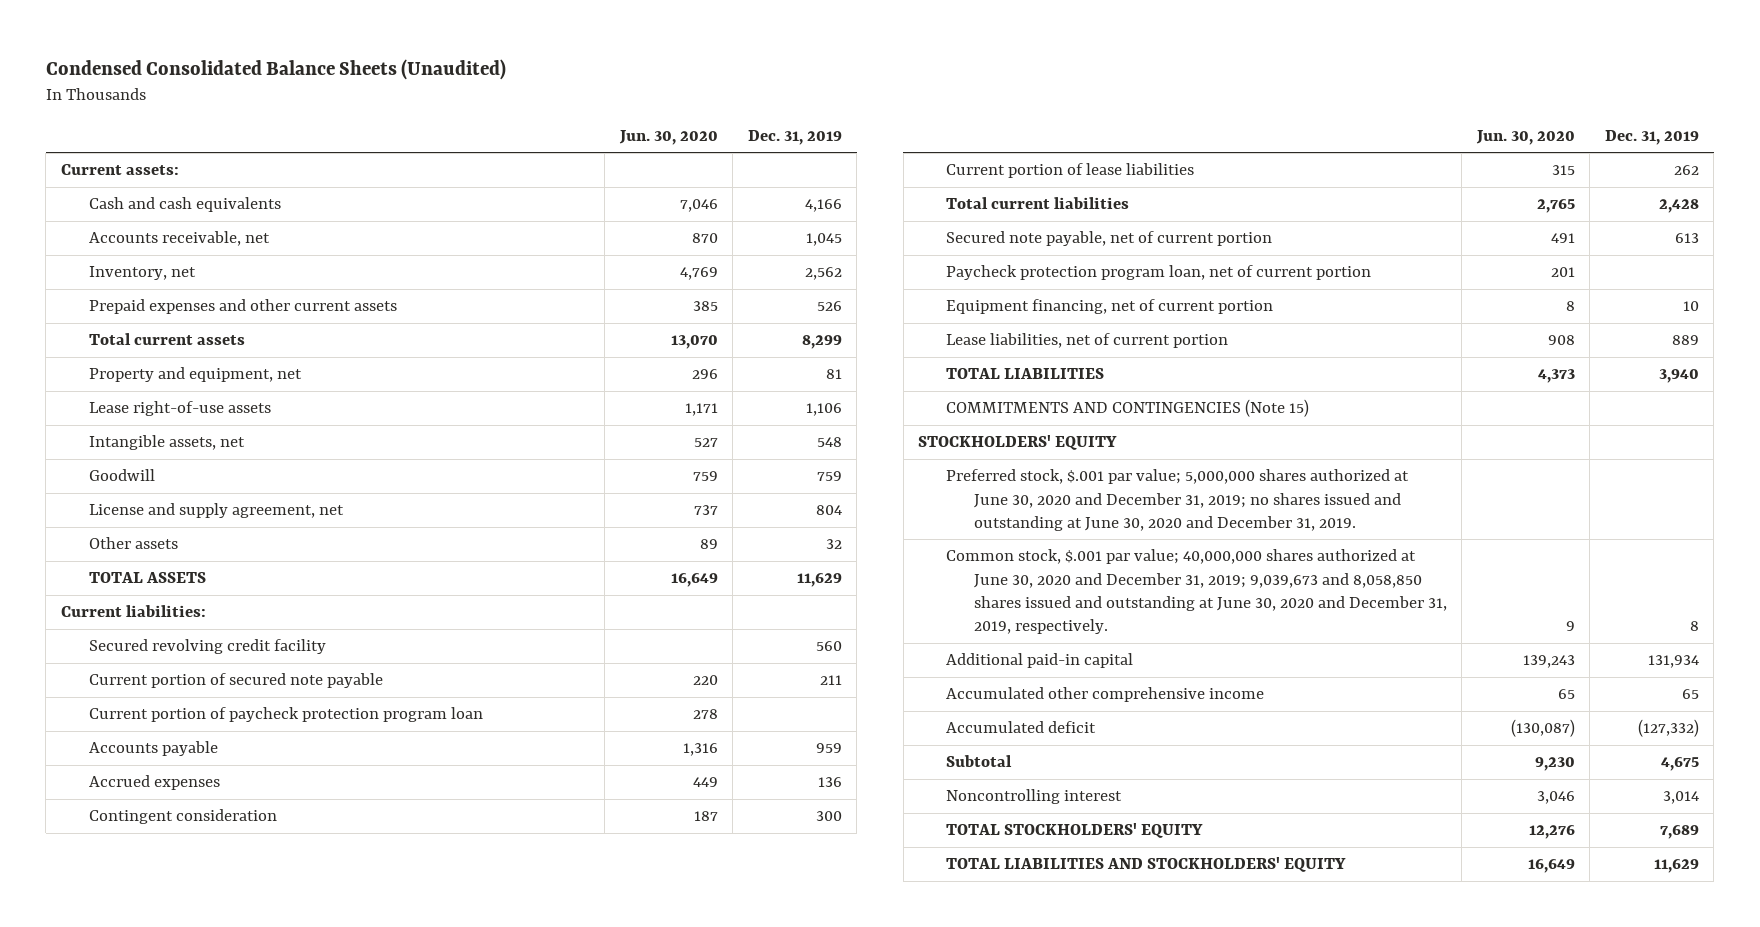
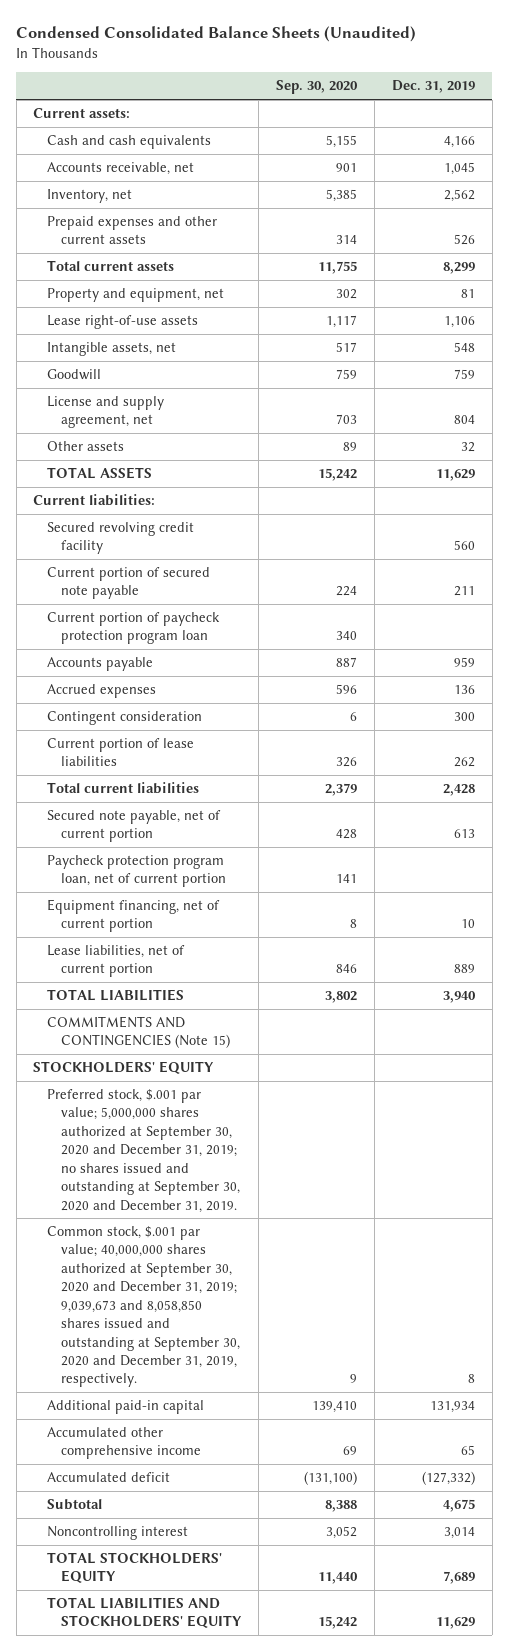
- | Jun. 30, 2020 | Dec. 31, 2019
+ | Sep. 30, 2020 | Dec. 31, 2019
- Preferred stock, $.001 par value; 5,000,000 shares authorized at June 30, 2020 and December 31, 2019; no shares issued and outstanding at June 30, 2020 and December 31, 2019.
- Common stock, $.001 par value; 40,000,000 shares authorized at June 30, 2020 and December 31, 2019; 9,039,673 and 8,058,850 shares issued and outstanding at June 30, 2020 and December 31, 2019, respectively. | 9 | 8
+ Preferred stock, $.001 par value; 5,000,000 shares authorized at September 30, 2020 and December 31, 2019; no shares issued and outstanding at September 30, 2020 and December 31, 2019.
+ Common stock, $.001 par value; 40,000,000 shares authorized at September 30, 2020 and December 31, 2019; 9,039,673 and 8,058,850 shares issued and outstanding at September 30, 2020 and December 31, 2019, respectively. | 9 | 8

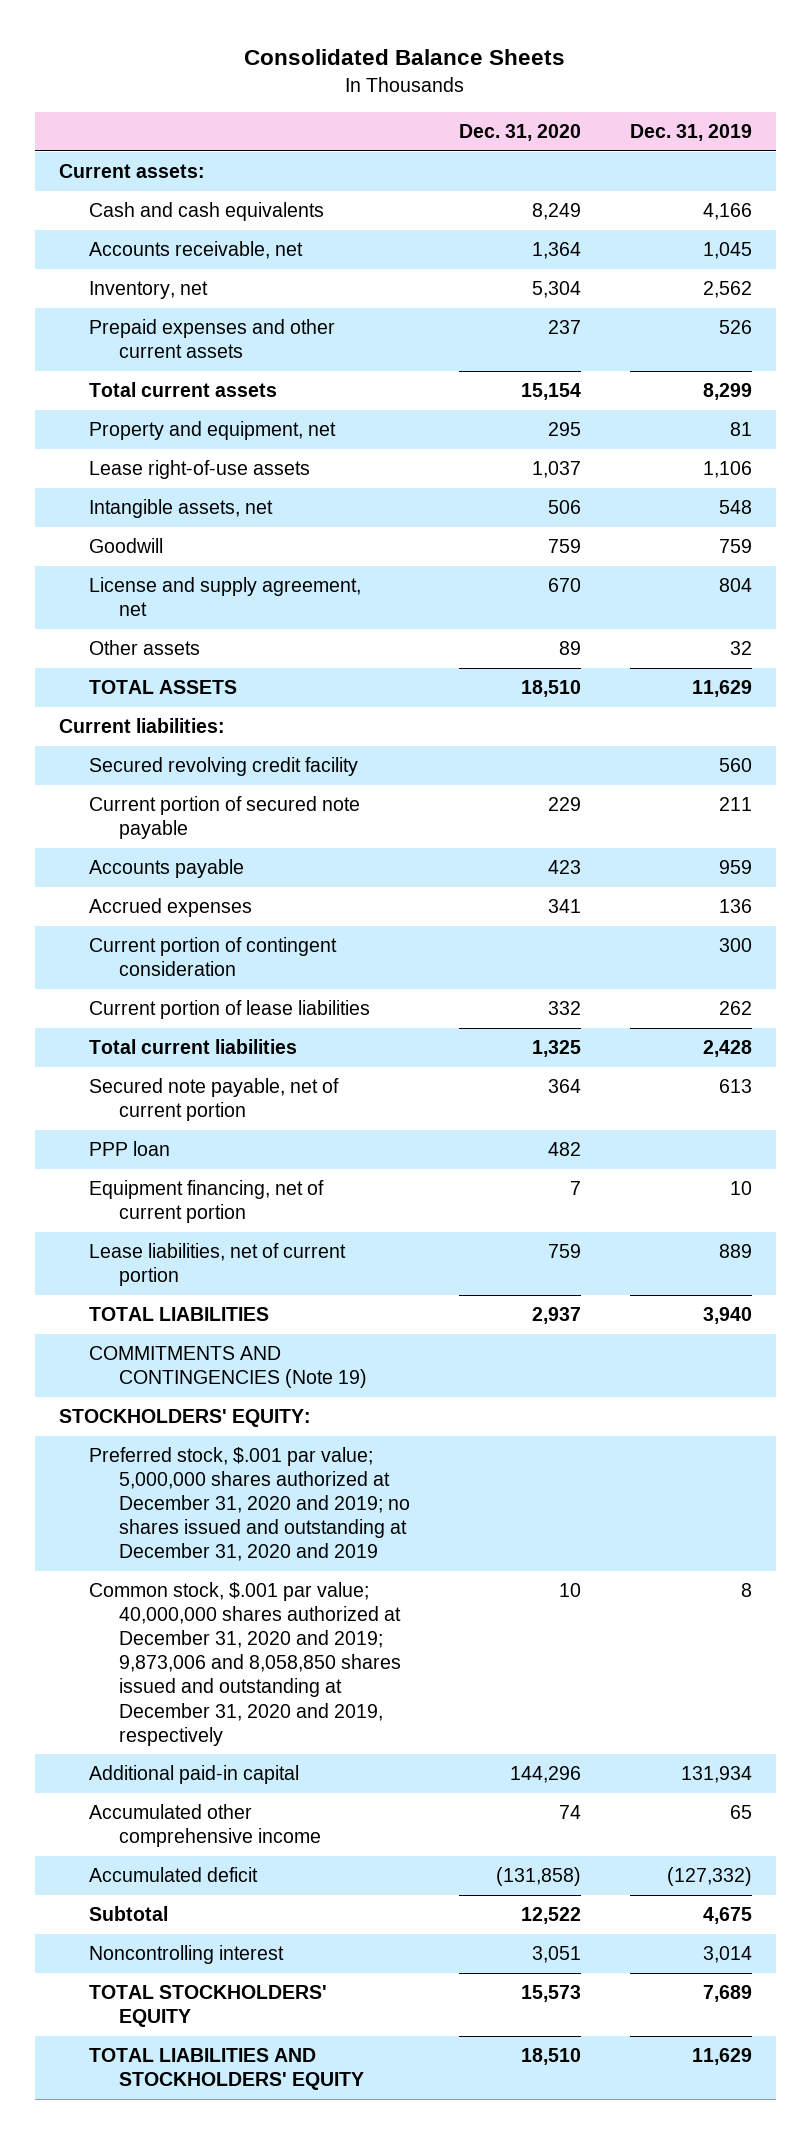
- Condensed Consolidated Balance Sheets (Unaudited)
+ Consolidated Balance Sheets
- | Sep. 30, 2020 | Dec. 31, 2019
+ | Dec. 31, 2020 | Dec. 31, 2019
- Current portion of paycheck protection program loan | 340 |
- Contingent consideration | 6 | 300
+ Current portion of contingent consideration | | 300
- Paycheck protection program loan, net of current portion | 141 |
+ PPP loan | 482 |
- COMMITMENTS AND CONTINGENCIES (Note 15)
- STOCKHOLDERS' EQUITY
- Preferred stock, $.001 par value; 5,000,000 shares authorized at September 30, 2020 and December 31, 2019; no shares issued and outstanding at September 30, 2020 and December 31, 2019.
- Common stock, $.001 par value; 40,000,000 shares authorized at September 30, 2020 and December 31, 2019; 9,039,673 and 8,058,850 shares issued and outstanding at September 30, 2020 and December 31, 2019, respectively. | 9 | 8
+ COMMITMENTS AND CONTINGENCIES (Note 19)
+ STOCKHOLDERS' EQUITY:
+ Preferred stock, $.001 par value; 5,000,000 shares authorized at December 31, 2020 and 2019; no shares issued and outstanding at December 31, 2020 and 2019
+ Common stock, $.001 par value; 40,000,000 shares authorized at December 31, 2020 and 2019; 9,873,006 and 8,058,850 shares issued and outstanding at December 31, 2020 and 2019, respectively | 10 | 8

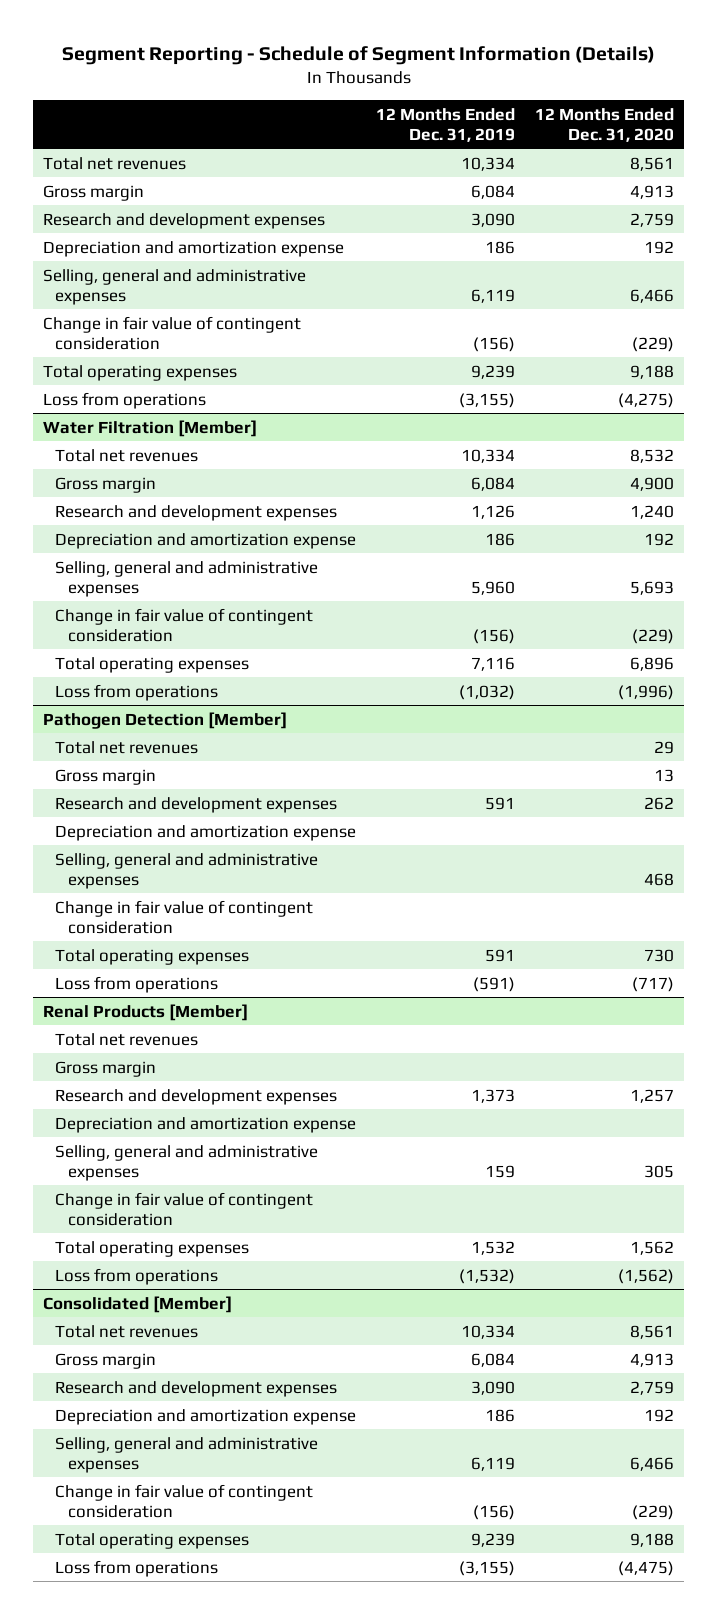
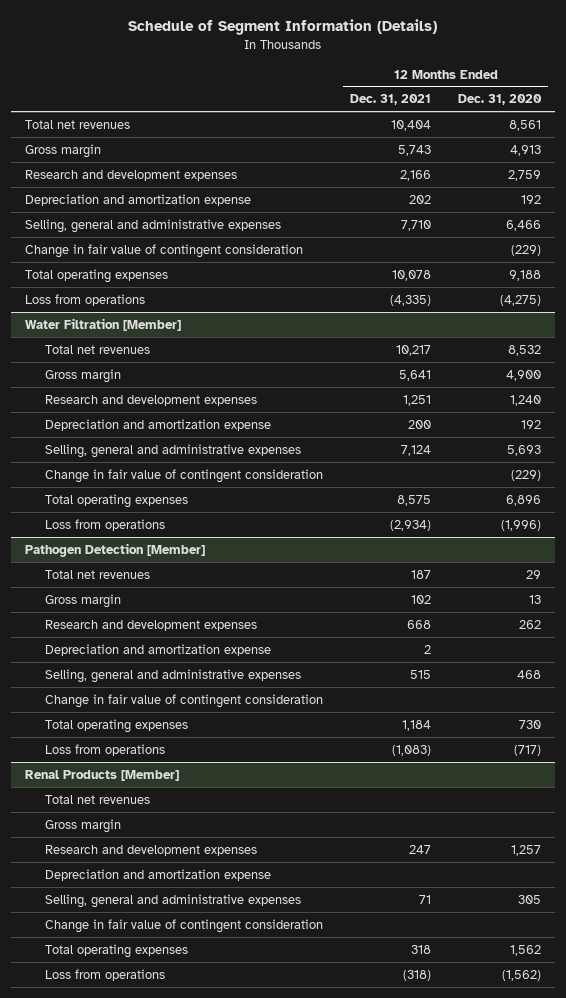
- Segment Reporting - Schedule of Segment Information (Details)
+ Schedule of Segment Information (Details)
- | 12 Months Ended Dec. 31, 2019 | 12 Months Ended Dec. 31, 2020
+ | 12 Months Ended Dec. 31, 2021 | 12 Months Ended Dec. 31, 2020
- Consolidated [Member]
- Total net revenues | 10,334 | 8,561
- Gross margin | 6,084 | 4,913
- Research and development expenses | 3,090 | 2,759
- Depreciation and amortization expense | 186 | 192
- Selling, general and administrative expenses | 6,119 | 6,466
- Change in fair value of contingent consideration | (156) | (229)
- Total operating expenses | 9,239 | 9,188
- Loss from operations | (3,155) | (4,475)

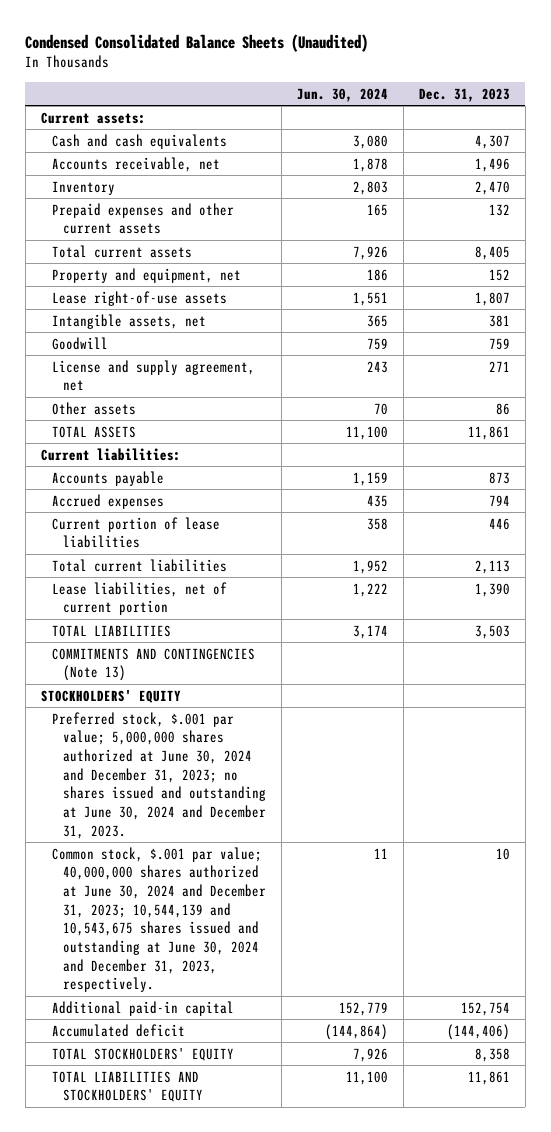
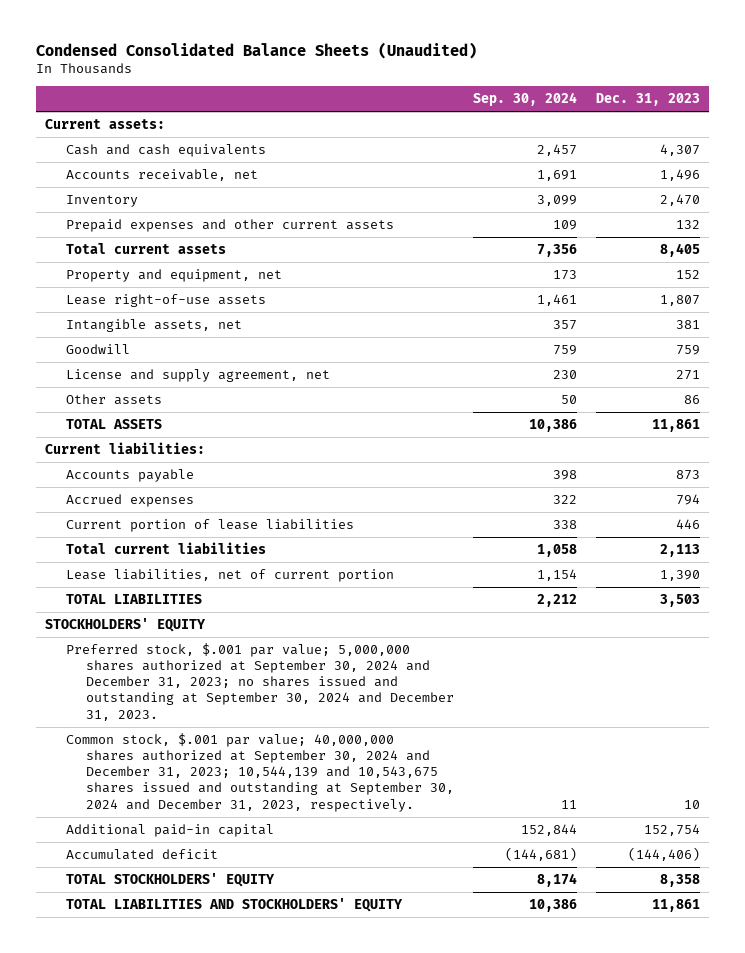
- | Jun. 30, 2024 | Dec. 31, 2023
+ | Sep. 30, 2024 | Dec. 31, 2023
- COMMITMENTS AND CONTINGENCIES (Note 13)
- Preferred stock, $.001 par value; 5,000,000 shares authorized at June 30, 2024 and December 31, 2023; no shares issued and outstanding at June 30, 2024 and December 31, 2023.
- Common stock, $.001 par value; 40,000,000 shares authorized at June 30, 2024 and December 31, 2023; 10,544,139 and 10,543,675 shares issued and outstanding at June 30, 2024 and December 31, 2023, respectively. | 11 | 10
+ Preferred stock, $.001 par value; 5,000,000 shares authorized at September 30, 2024 and December 31, 2023; no shares issued and outstanding at September 30, 2024 and December 31, 2023.
+ Common stock, $.001 par value; 40,000,000 shares authorized at September 30, 2024 and December 31, 2023; 10,544,139 and 10,543,675 shares issued and outstanding at September 30, 2024 and December 31, 2023, respectively. | 11 | 10

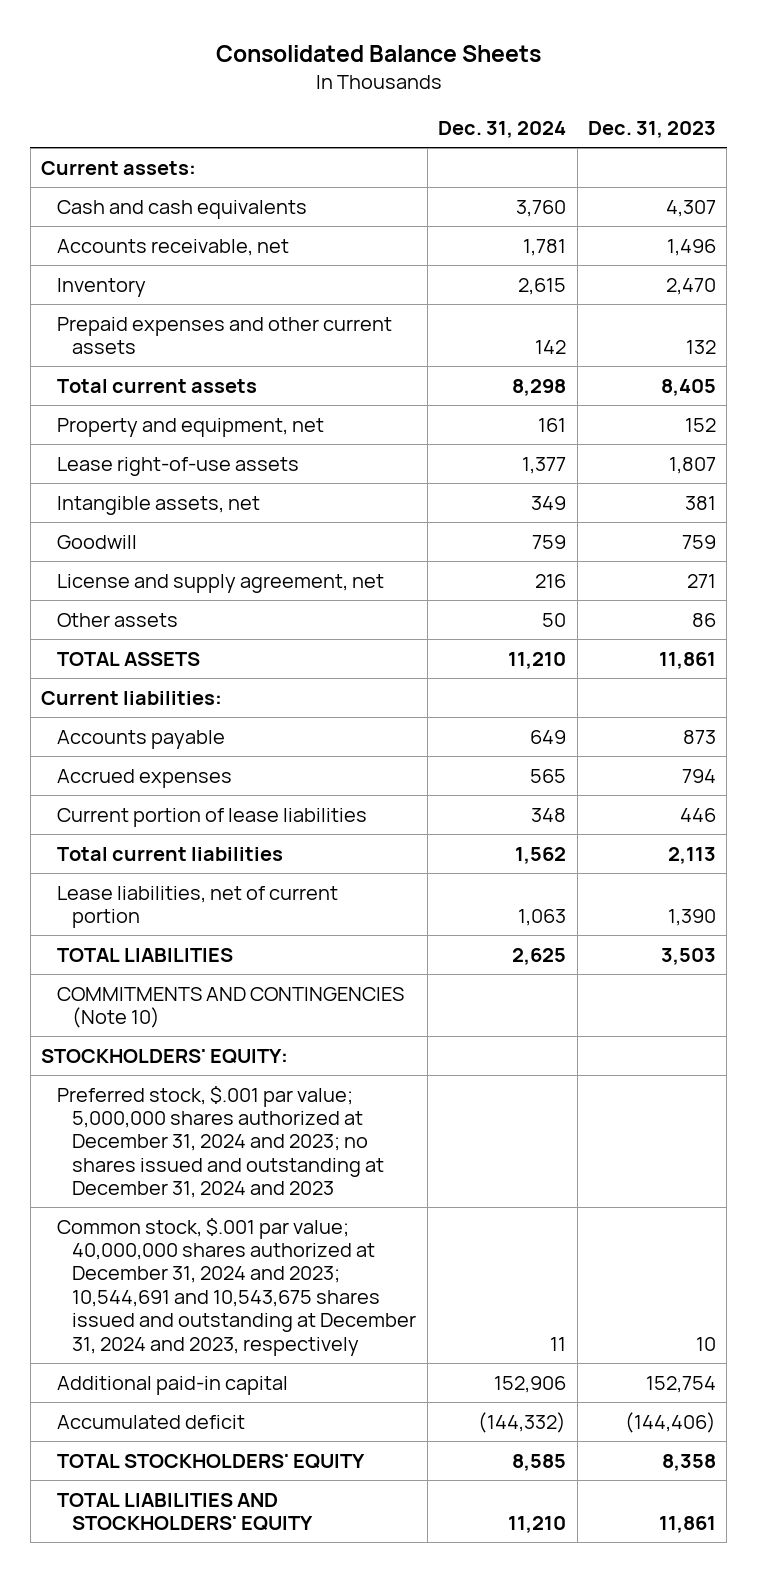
- Condensed Consolidated Balance Sheets (Unaudited)
+ Consolidated Balance Sheets
- | Sep. 30, 2024 | Dec. 31, 2023
+ | Dec. 31, 2024 | Dec. 31, 2023
- STOCKHOLDERS' EQUITY
- Preferred stock, $.001 par value; 5,000,000 shares authorized at September 30, 2024 and December 31, 2023; no shares issued and outstanding at September 30, 2024 and December 31, 2023.
- Common stock, $.001 par value; 40,000,000 shares authorized at September 30, 2024 and December 31, 2023; 10,544,139 and 10,543,675 shares issued and outstanding at September 30, 2024 and December 31, 2023, respectively. | 11 | 10
+ COMMITMENTS AND CONTINGENCIES (Note 10)
+ STOCKHOLDERS' EQUITY:
+ Preferred stock, $.001 par value; 5,000,000 shares authorized at December 31, 2024 and 2023; no shares issued and outstanding at December 31, 2024 and 2023
+ Common stock, $.001 par value; 40,000,000 shares authorized at December 31, 2024 and 2023; 10,544,691 and 10,543,675 shares issued and outstanding at December 31, 2024 and 2023, respectively | 11 | 10

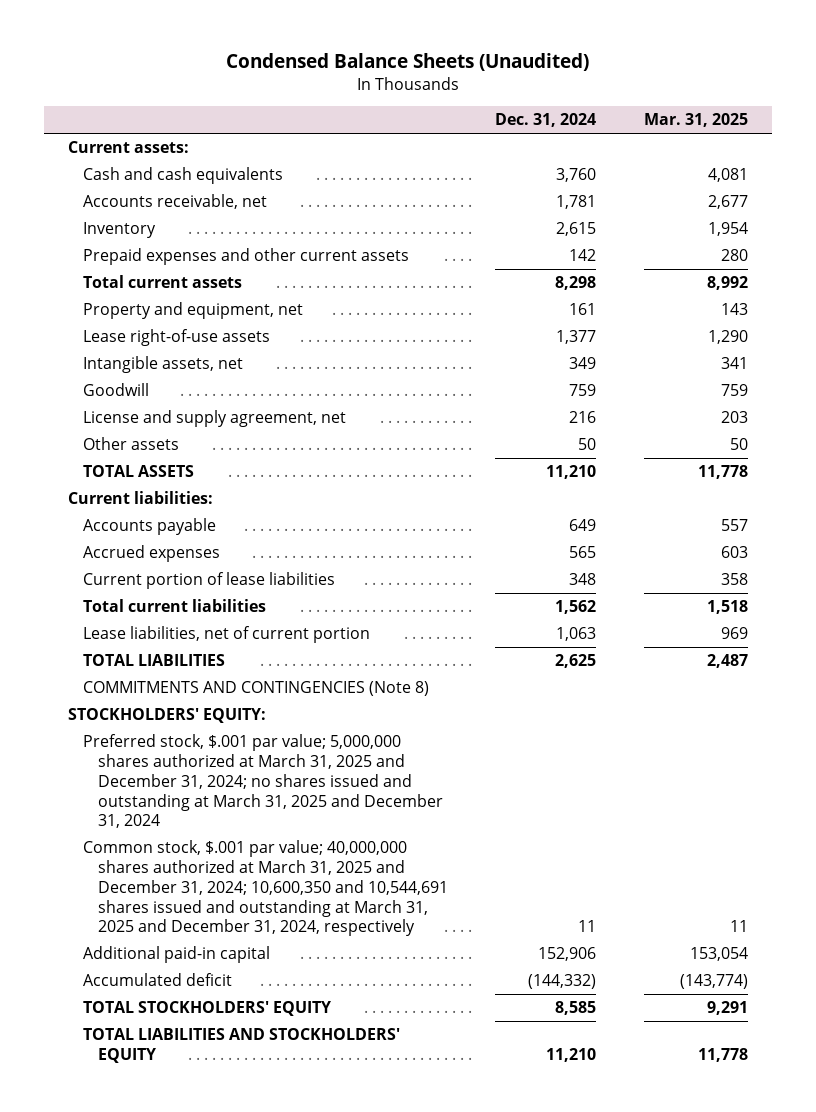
- Consolidated Balance Sheets
+ Condensed Balance Sheets (Unaudited)
- | Dec. 31, 2024 | Dec. 31, 2023
+ | Dec. 31, 2024 | Mar. 31, 2025
- COMMITMENTS AND CONTINGENCIES (Note 10)
+ COMMITMENTS AND CONTINGENCIES (Note 8)
- Preferred stock, $.001 par value; 5,000,000 shares authorized at December 31, 2024 and 2023; no shares issued and outstanding at December 31, 2024 and 2023
- Common stock, $.001 par value; 40,000,000 shares authorized at December 31, 2024 and 2023; 10,544,691 and 10,543,675 shares issued and outstanding at December 31, 2024 and 2023, respectively | 11 | 10
+ Preferred stock, $.001 par value; 5,000,000 shares authorized at March 31, 2025 and December 31, 2024; no shares issued and outstanding at March 31, 2025 and December 31, 2024
+ Common stock, $.001 par value; 40,000,000 shares authorized at March 31, 2025 and December 31, 2024; 10,600,350 and 10,544,691 shares issued and outstanding at March 31, 2025 and December 31, 2024, respectively | 11 | 11

